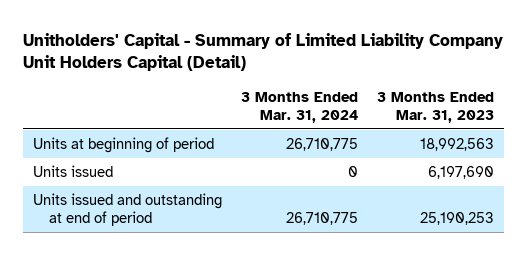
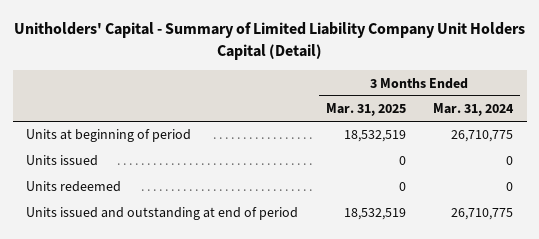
- | 3 Months Ended Mar. 31, 2024 | 3 Months Ended Mar. 31, 2023
+ | 3 Months Ended Mar. 31, 2025 | 3 Months Ended Mar. 31, 2024
+ Units redeemed | 0 | 0

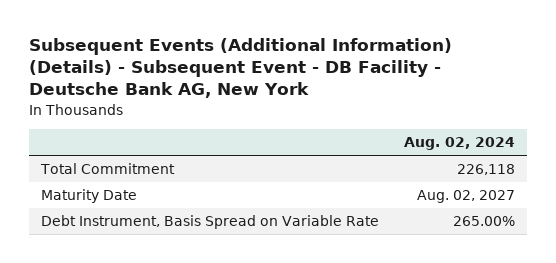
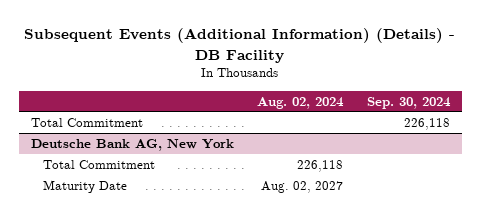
- Subsequent Events (Additional Information) (Details) - Subsequent Event - DB Facility - Deutsche Bank AG, New York
+ Subsequent Events (Additional Information) (Details) - DB Facility
- | Aug. 02, 2024
+ | Aug. 02, 2024 | Sep. 30, 2024
+ Total Commitment | | 226,118
+ Deutsche Bank AG, New York
- Debt Instrument, Basis Spread on Variable Rate | 265.00%

